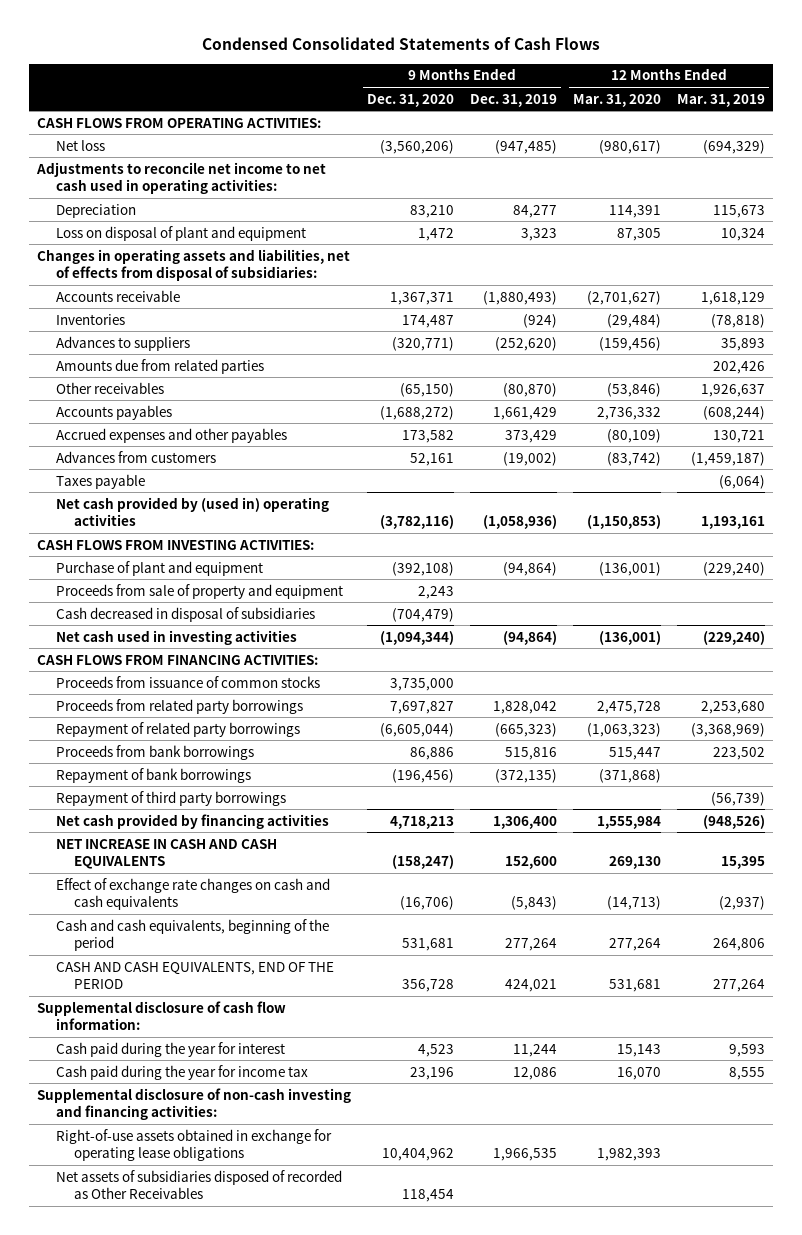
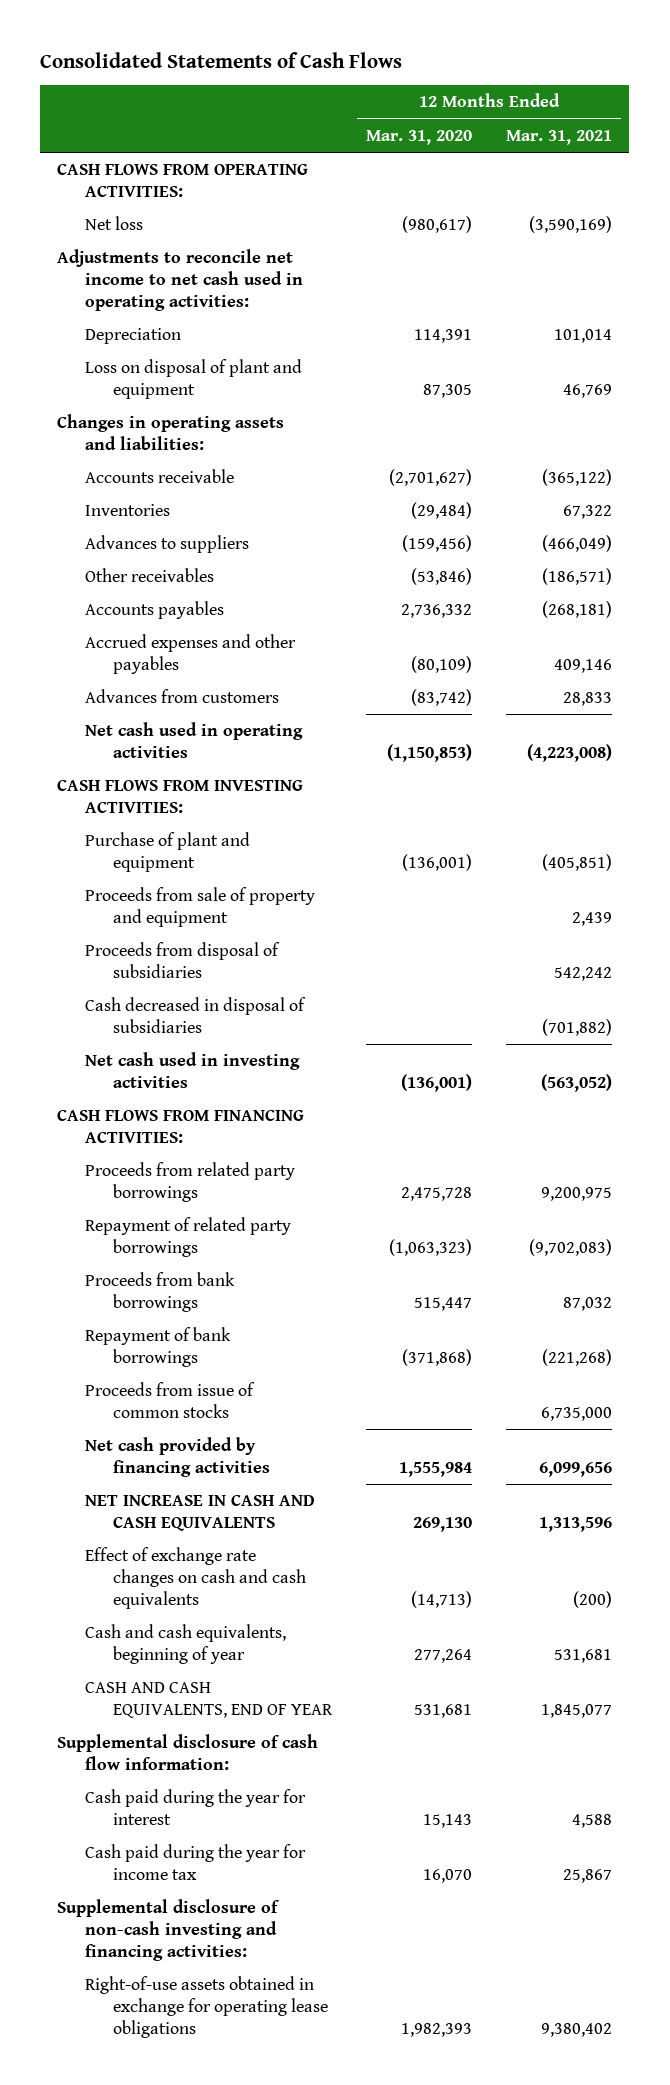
- Condensed Consolidated Statements of Cash Flows
+ Consolidated Statements of Cash Flows
- | 9 Months Ended Dec. 31, 2020 | 9 Months Ended Dec. 31, 2019 | 12 Months Ended Mar. 31, 2020 | 12 Months Ended Mar. 31, 2019
+ | 12 Months Ended Mar. 31, 2020 | 12 Months Ended Mar. 31, 2021
- Changes in operating assets and liabilities, net of effects from disposal of subsidiaries:
+ Changes in operating assets and liabilities:
- Amounts due from related parties | | | | 202,426
- Taxes payable | | | | (6,064)
- Net cash provided by (used in) operating activities | (3,782,116) | (1,058,936) | (1,150,853) | 1,193,161
+ Net cash used in operating activities | (1,150,853) | (4,223,008)
+ Proceeds from disposal of subsidiaries | | 542,242
- Proceeds from issuance of common stocks | 3,735,000 | | |
- Repayment of third party borrowings | | | | (56,739)
+ Proceeds from issue of common stocks | | 6,735,000
- Cash and cash equivalents, beginning of the period | 531,681 | 277,264 | 277,264 | 264,806
- CASH AND CASH EQUIVALENTS, END OF THE PERIOD | 356,728 | 424,021 | 531,681 | 277,264
+ Cash and cash equivalents, beginning of year | 277,264 | 531,681
+ CASH AND CASH EQUIVALENTS, END OF YEAR | 531,681 | 1,845,077
- Net assets of subsidiaries disposed of recorded as Other Receivables | 118,454 | | |

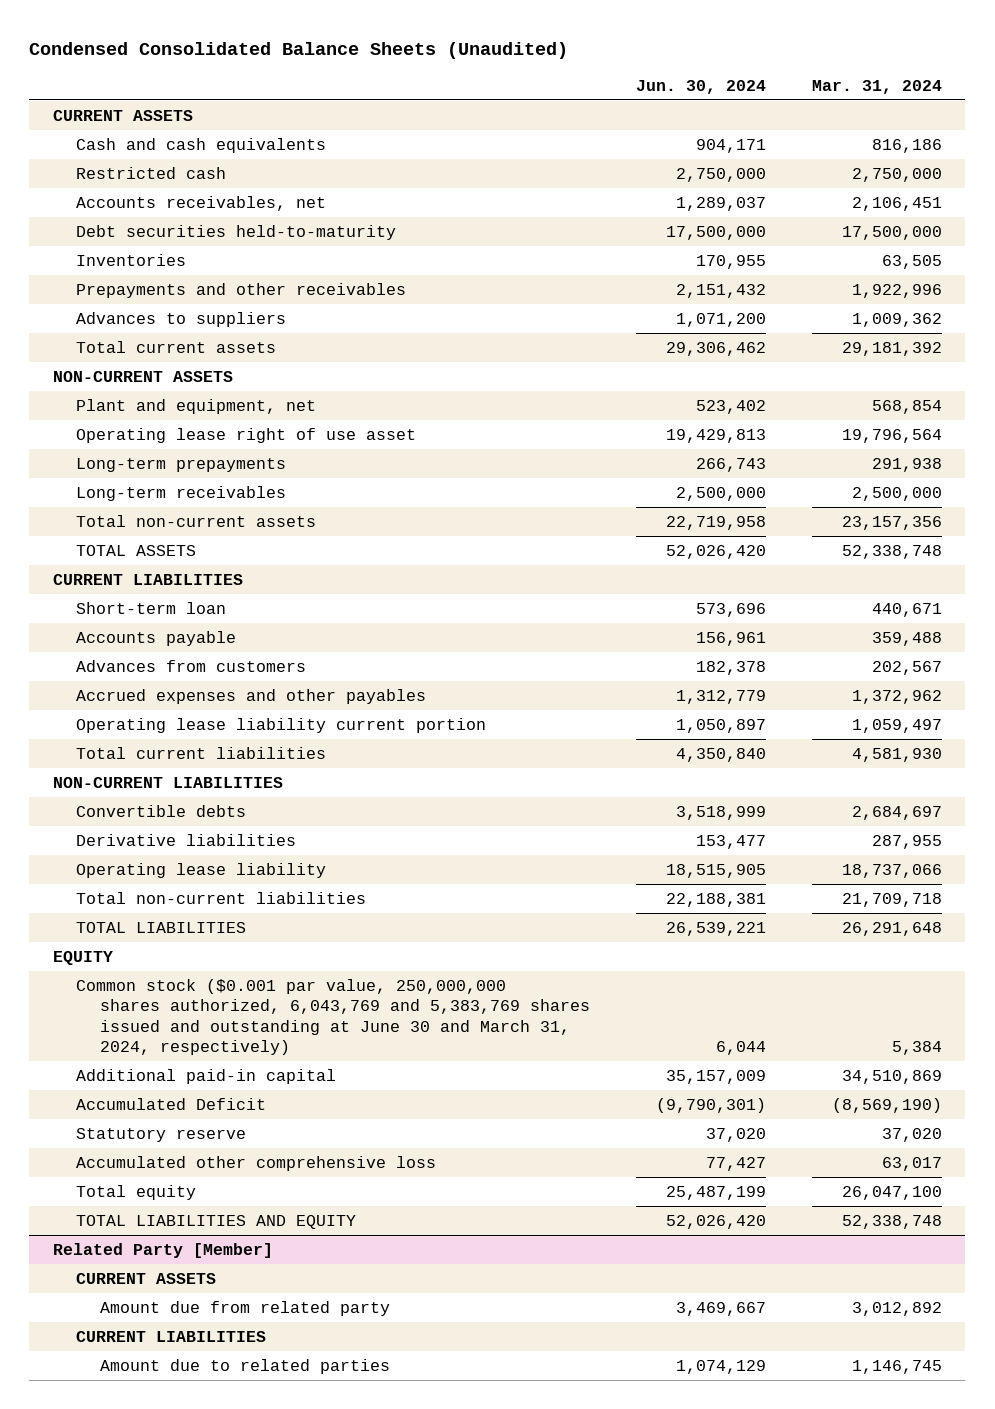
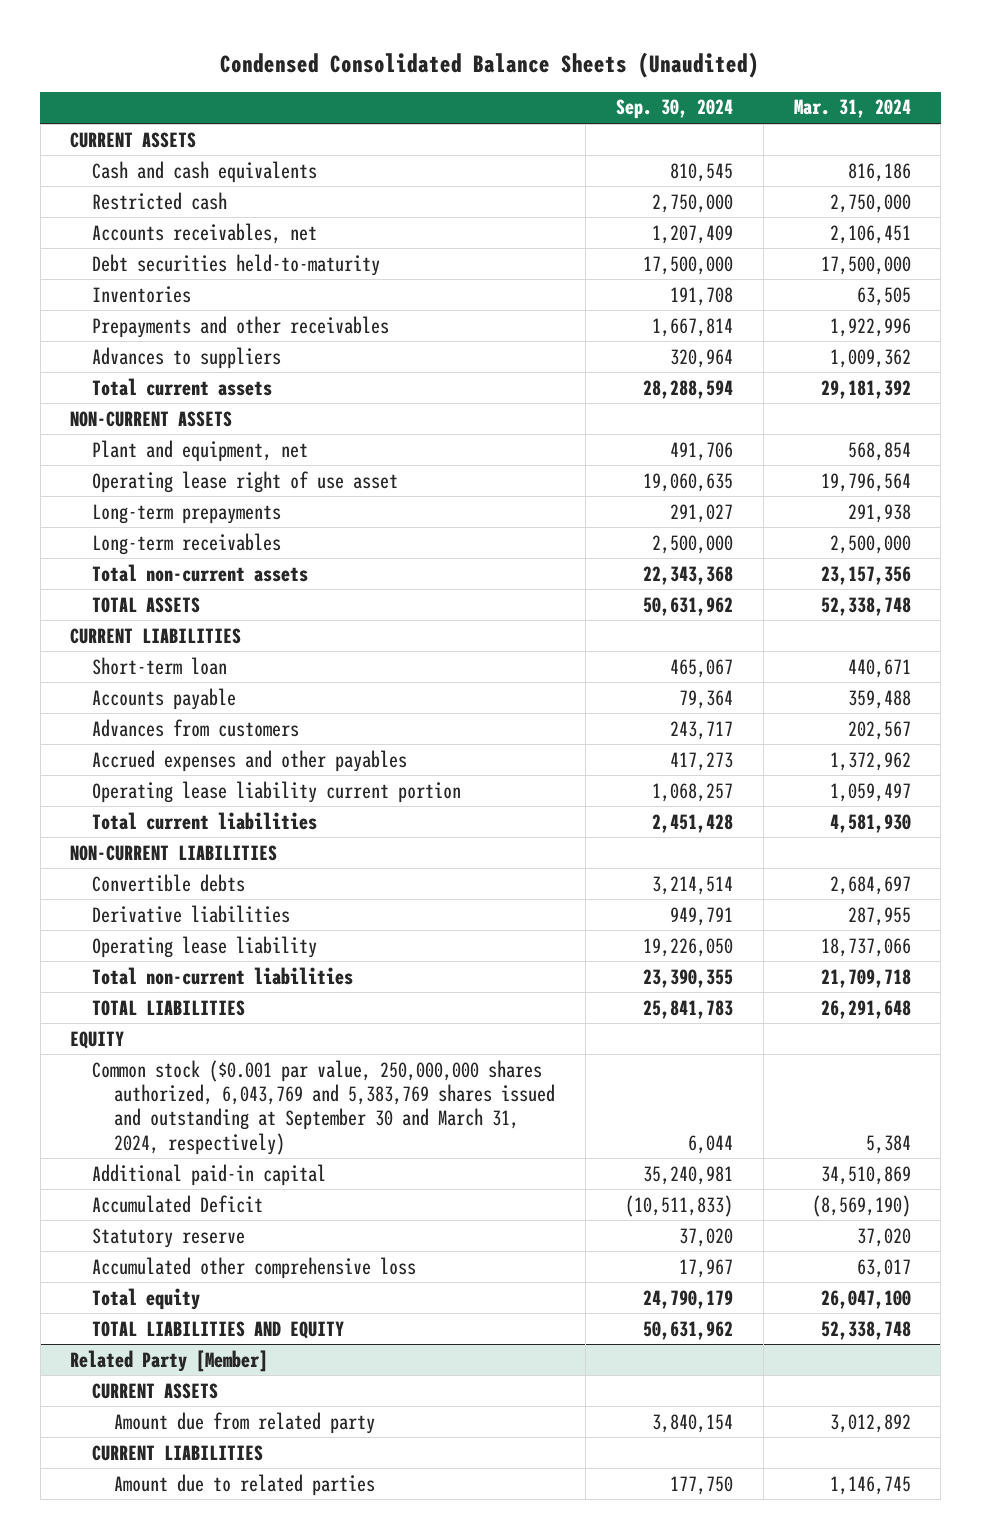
- | Jun. 30, 2024 | Mar. 31, 2024
+ | Sep. 30, 2024 | Mar. 31, 2024
- Common stock ($0.001 par value, 250,000,000 shares authorized, 6,043,769 and 5,383,769 shares issued and outstanding at June 30 and March 31, 2024, respectively) | 6,044 | 5,384
+ Common stock ($0.001 par value, 250,000,000 shares authorized, 6,043,769 and 5,383,769 shares issued and outstanding at September 30 and March 31, 2024, respectively) | 6,044 | 5,384

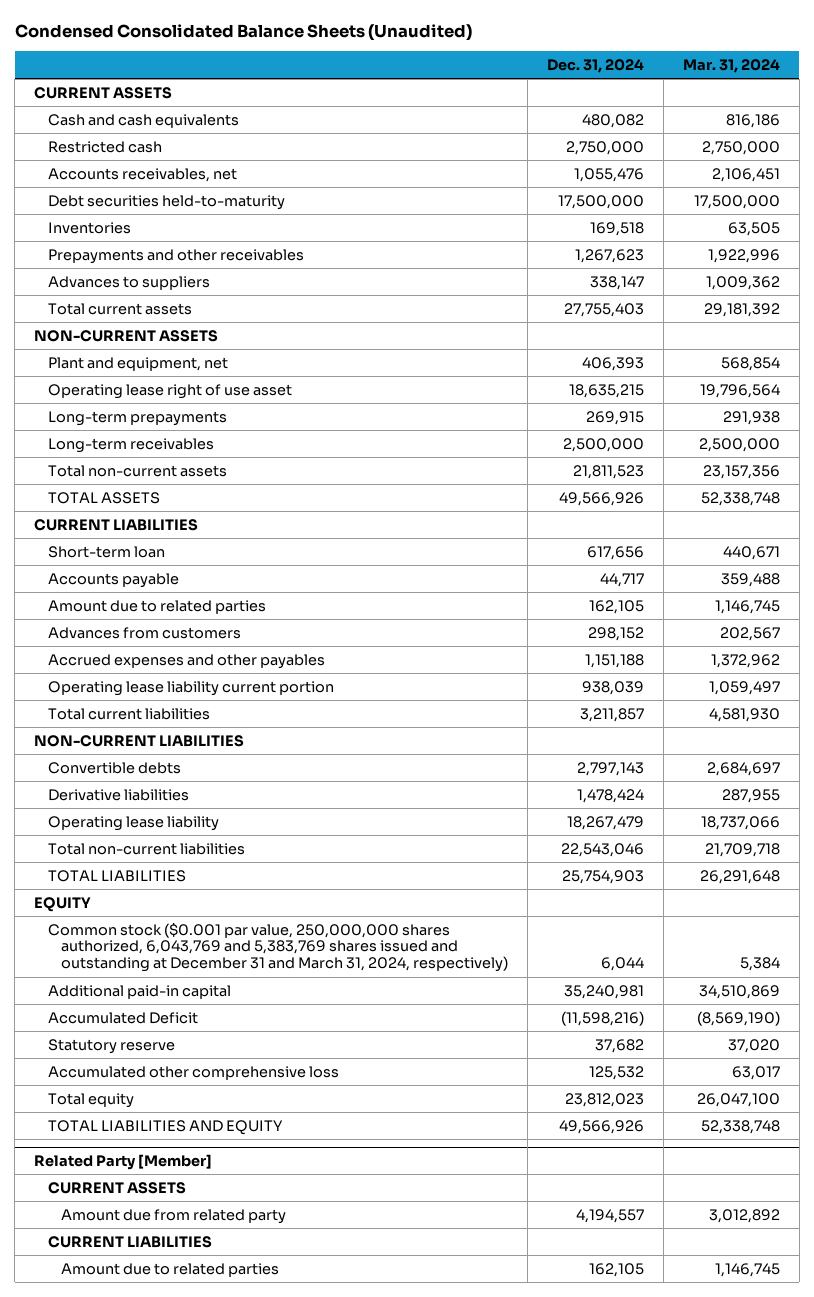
- | Sep. 30, 2024 | Mar. 31, 2024
+ | Dec. 31, 2024 | Mar. 31, 2024
+ Amount due to related parties | 162,105 | 1,146,745
- Common stock ($0.001 par value, 250,000,000 shares authorized, 6,043,769 and 5,383,769 shares issued and outstanding at September 30 and March 31, 2024, respectively) | 6,044 | 5,384
+ Common stock ($0.001 par value, 250,000,000 shares authorized, 6,043,769 and 5,383,769 shares issued and outstanding at December 31 and March 31, 2024, respectively) | 6,044 | 5,384

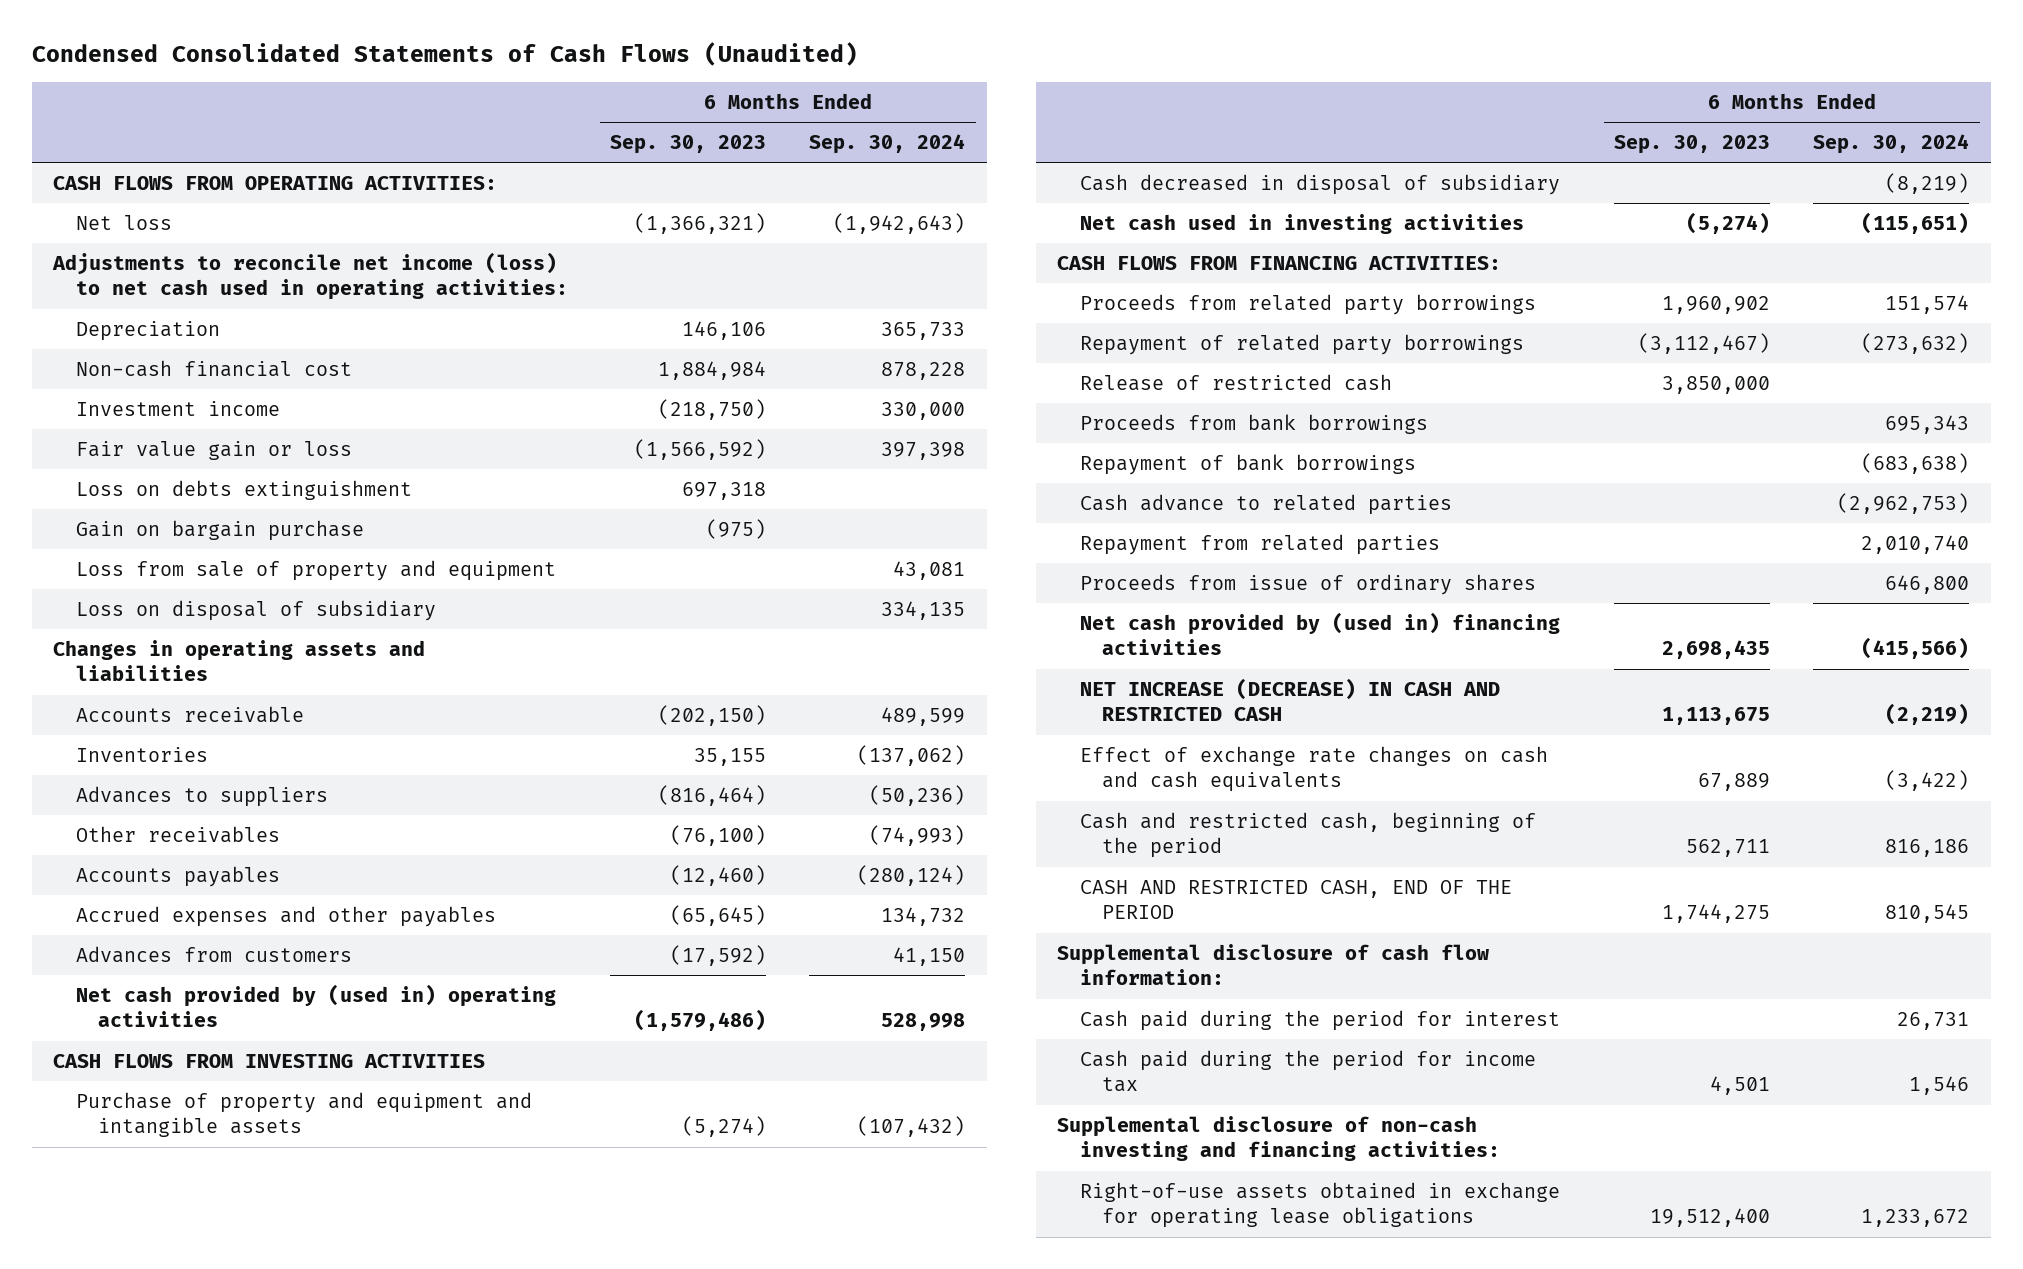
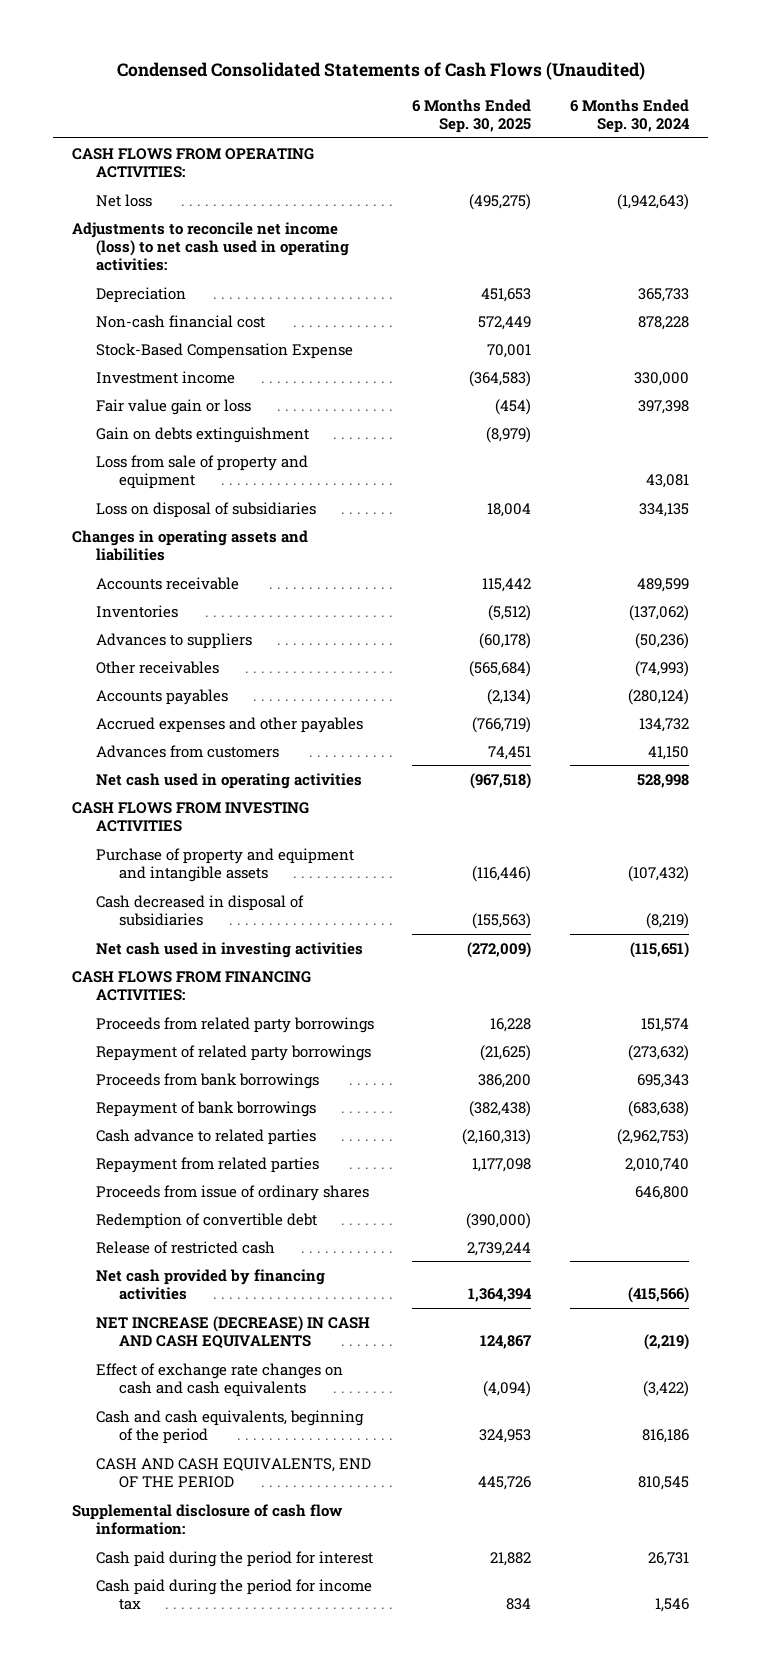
- | 6 Months Ended Sep. 30, 2023 | 6 Months Ended Sep. 30, 2024
+ | 6 Months Ended Sep. 30, 2025 | 6 Months Ended Sep. 30, 2024
+ Stock-Based Compensation Expense | 70,001 |
- Loss on debts extinguishment | 697,318 |
- Gain on bargain purchase | (975) |
+ Gain on debts extinguishment | (8,979) |
- Loss on disposal of subsidiary | | 334,135
+ Loss on disposal of subsidiaries | 18,004 | 334,135
- Net cash provided by (used in) operating activities | (1,579,486) | 528,998
+ Net cash used in operating activities | (967,518) | 528,998
- Cash decreased in disposal of subsidiary | | (8,219)
+ Cash decreased in disposal of subsidiaries | (155,563) | (8,219)
- Net cash provided by (used in) financing activities | 2,698,435 | (415,566)
- NET INCREASE (DECREASE) IN CASH AND RESTRICTED CASH | 1,113,675 | (2,219)
+ Redemption of convertible debt | (390,000) |
moved down: Release of restricted cash | 2,739,244 |
+ Net cash provided by financing activities | 1,364,394 | (415,566)
+ NET INCREASE (DECREASE) IN CASH AND CASH EQUIVALENTS | 124,867 | (2,219)
- Cash and restricted cash, beginning of the period | 562,711 | 816,186
- CASH AND RESTRICTED CASH, END OF THE PERIOD | 1,744,275 | 810,545
+ Cash and cash equivalents, beginning of the period | 324,953 | 816,186
+ CASH AND CASH EQUIVALENTS, END OF THE PERIOD | 445,726 | 810,545
- Supplemental disclosure of non-cash investing and financing activities:
- Right-of-use assets obtained in exchange for operating lease obligations | 19,512,400 | 1,233,672

